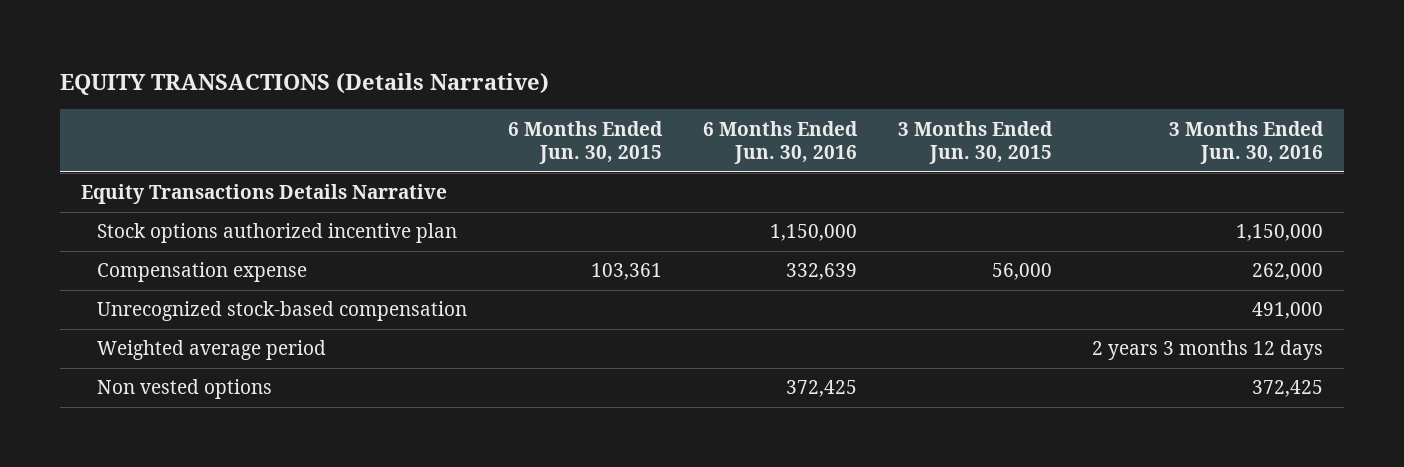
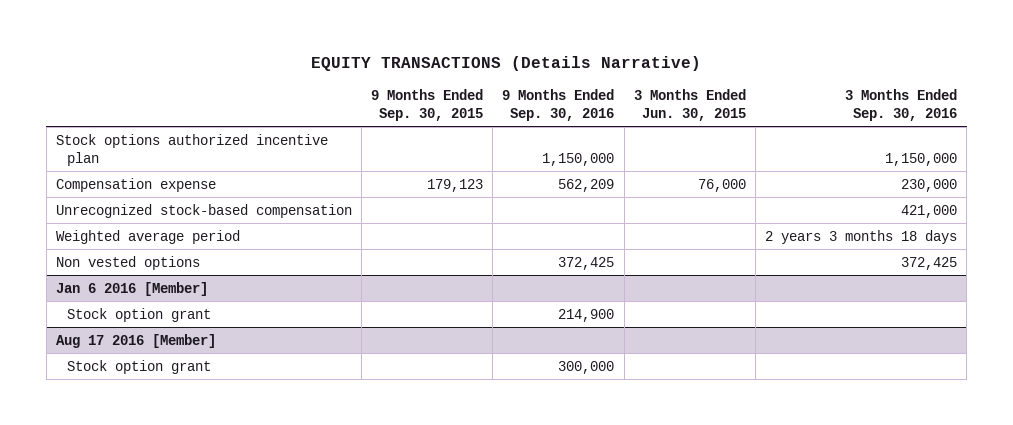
- | 6 Months Ended Jun. 30, 2015 | 6 Months Ended Jun. 30, 2016 | 3 Months Ended Jun. 30, 2015 | 3 Months Ended Jun. 30, 2016
+ | 9 Months Ended Sep. 30, 2015 | 9 Months Ended Sep. 30, 2016 | 3 Months Ended Jun. 30, 2015 | 3 Months Ended Sep. 30, 2016
- Equity Transactions Details Narrative
- Compensation expense | 103,361 | 332,639 | 56,000 | 262,000
+ Compensation expense | 179,123 | 562,209 | 76,000 | 230,000
+ Jan 6 2016 [Member]
+ Stock option grant | | 214,900 | |
+ Aug 17 2016 [Member]
+ Stock option grant | | 300,000 | |

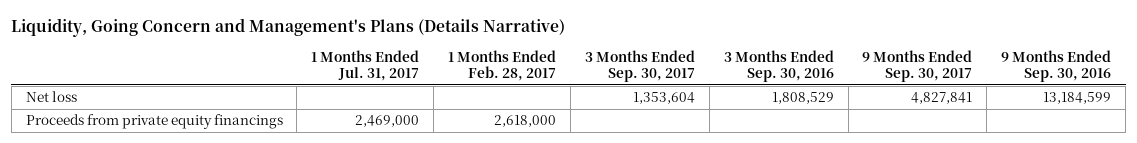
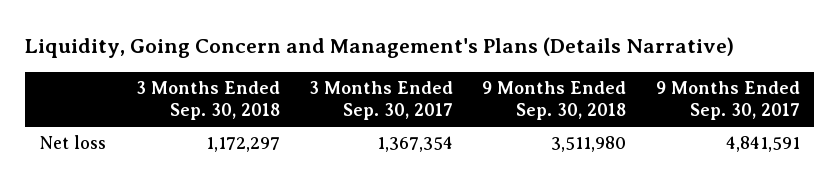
- | 1 Months Ended Jul. 31, 2017 | 1 Months Ended Feb. 28, 2017 | 3 Months Ended Sep. 30, 2017 | 3 Months Ended Sep. 30, 2016 | 9 Months Ended Sep. 30, 2017 | 9 Months Ended Sep. 30, 2016
+ | 3 Months Ended Sep. 30, 2018 | 3 Months Ended Sep. 30, 2017 | 9 Months Ended Sep. 30, 2018 | 9 Months Ended Sep. 30, 2017
- Net loss | | | 1,353,604 | 1,808,529 | 4,827,841 | 13,184,599
- Proceeds from private equity financings | 2,469,000 | 2,618,000 | | | |
+ Net loss | 1,172,297 | 1,367,354 | 3,511,980 | 4,841,591

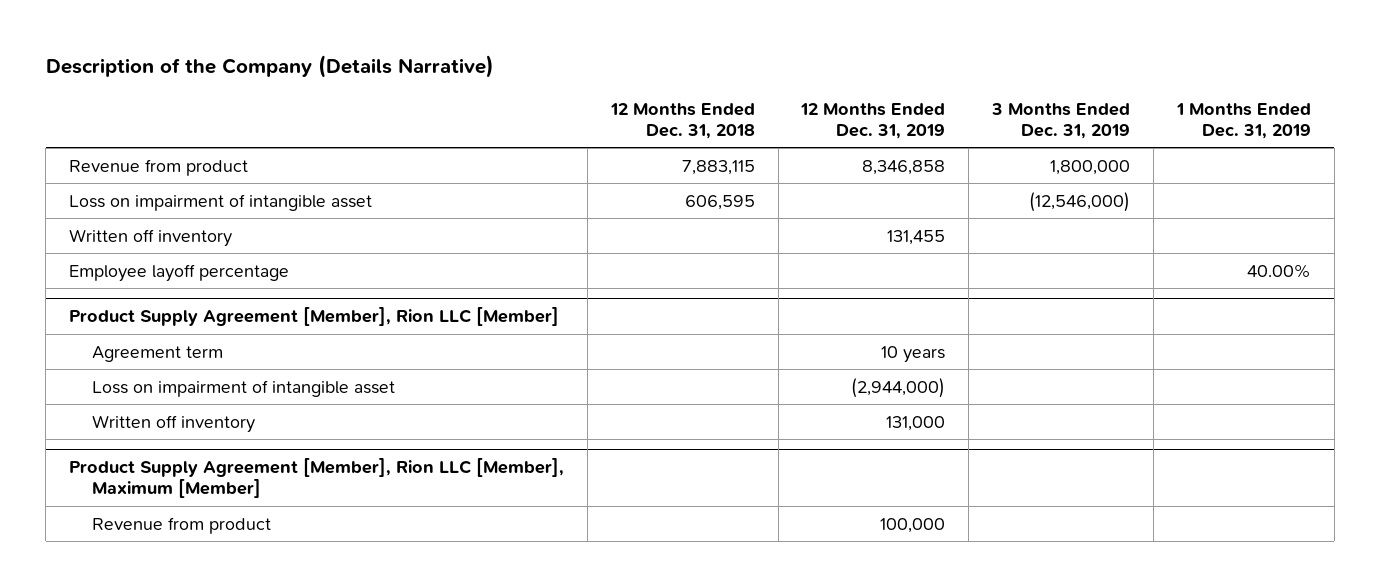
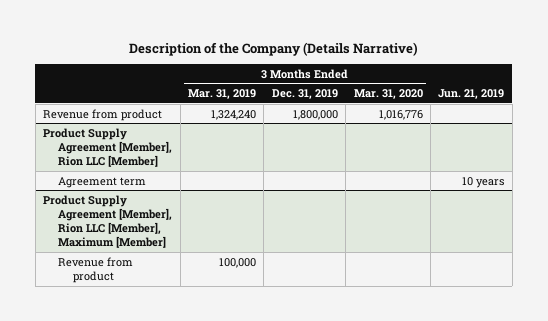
- | 12 Months Ended Dec. 31, 2018 | 12 Months Ended Dec. 31, 2019 | 3 Months Ended Dec. 31, 2019 | 1 Months Ended Dec. 31, 2019
+ | 3 Months Ended Mar. 31, 2019 | 3 Months Ended Dec. 31, 2019 | 3 Months Ended Mar. 31, 2020 | Jun. 21, 2019
- Loss on impairment of intangible asset | 606,595 | | (12,546,000) |
- Written off inventory | | 131,455 | |
- Employee layoff percentage | | | | 40.00%
@ Product Supply Agreement [Member], Rion LLC [Member]
- Loss on impairment of intangible asset | | (2,944,000) | |
- Written off inventory | | 131,000 | |

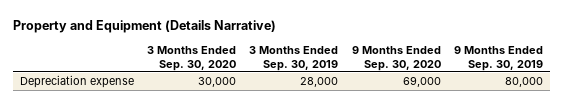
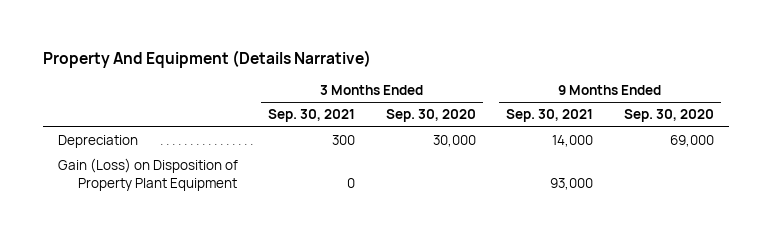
- Property and Equipment (Details Narrative)
+ Property And Equipment (Details Narrative)
- | 3 Months Ended Sep. 30, 2020 | 3 Months Ended Sep. 30, 2019 | 9 Months Ended Sep. 30, 2020 | 9 Months Ended Sep. 30, 2019
+ | 3 Months Ended Sep. 30, 2021 | 3 Months Ended Sep. 30, 2020 | 9 Months Ended Sep. 30, 2021 | 9 Months Ended Sep. 30, 2020
- Depreciation expense | 30,000 | 28,000 | 69,000 | 80,000
+ Depreciation | 300 | 30,000 | 14,000 | 69,000
+ Gain (Loss) on Disposition of Property Plant Equipment | 0 | | 93,000 |

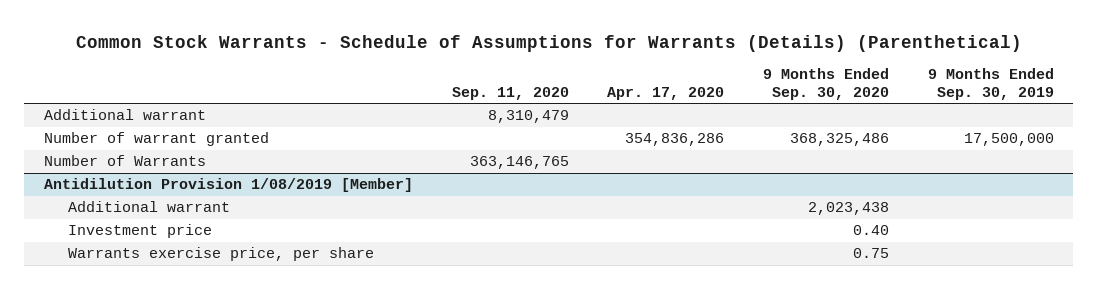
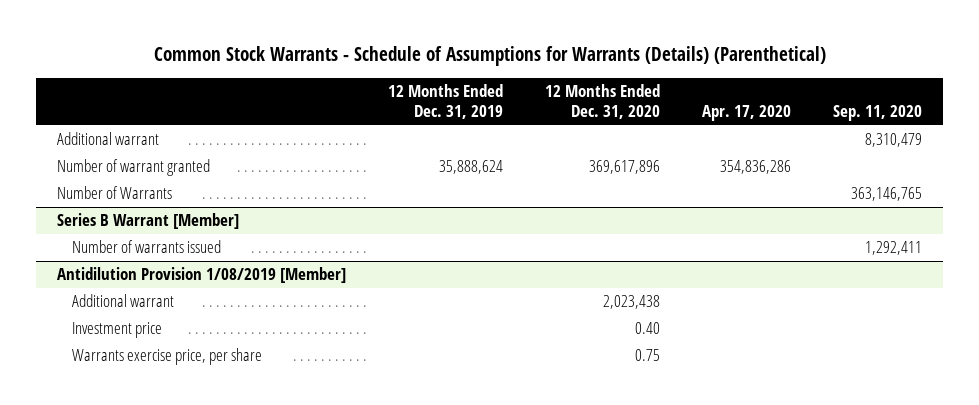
- | Sep. 11, 2020 | Apr. 17, 2020 | 9 Months Ended Sep. 30, 2020 | 9 Months Ended Sep. 30, 2019
+ | 12 Months Ended Dec. 31, 2019 | 12 Months Ended Dec. 31, 2020 | Apr. 17, 2020 | Sep. 11, 2020
+ Series B Warrant [Member]
+ Number of warrants issued | | | | 1,292,411

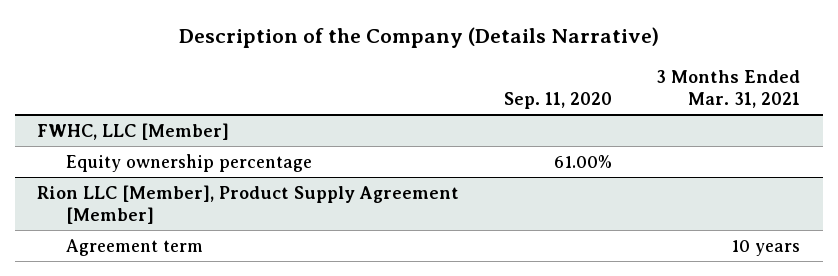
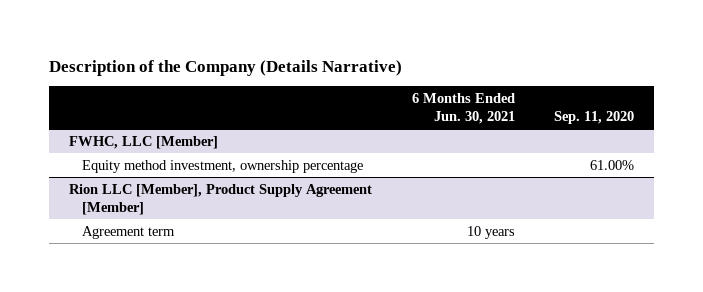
- | Sep. 11, 2020 | 3 Months Ended Mar. 31, 2021
+ | 6 Months Ended Jun. 30, 2021 | Sep. 11, 2020
@ FWHC, LLC [Member]
- Equity ownership percentage | 61.00% |
+ Equity method investment, ownership percentage | | 61.00%

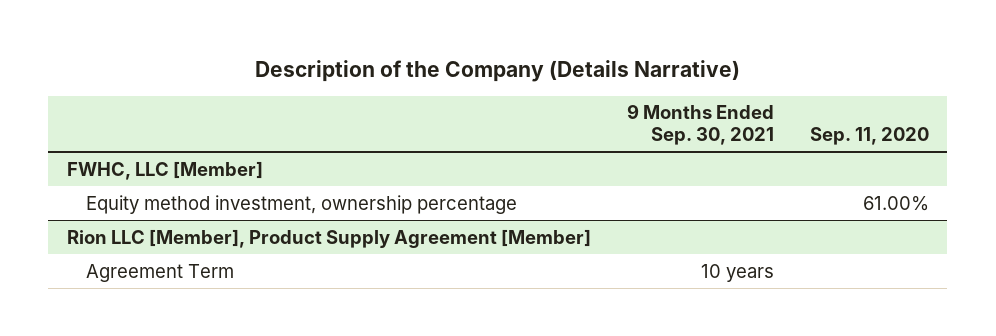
- | 6 Months Ended Jun. 30, 2021 | Sep. 11, 2020
+ | 9 Months Ended Sep. 30, 2021 | Sep. 11, 2020
@ Rion LLC [Member], Product Supply Agreement [Member]
- Agreement term | 10 years |
+ Agreement Term | 10 years |

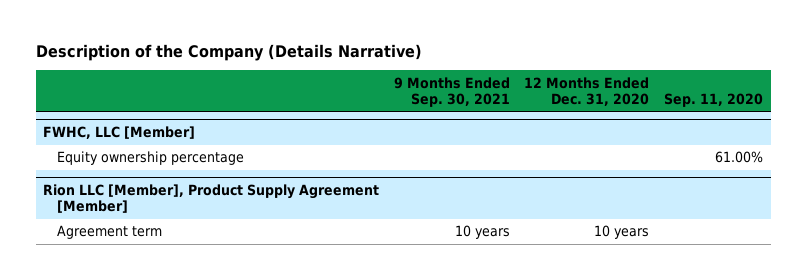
- | 9 Months Ended Sep. 30, 2021 | Sep. 11, 2020
+ | 9 Months Ended Sep. 30, 2021 | 12 Months Ended Dec. 31, 2020 | Sep. 11, 2020
@ FWHC, LLC [Member]
- Equity method investment, ownership percentage | | 61.00%
+ Equity ownership percentage | | | 61.00%
@ Rion LLC [Member], Product Supply Agreement [Member]
- Agreement Term | 10 years |
+ Agreement term | 10 years | 10 years |

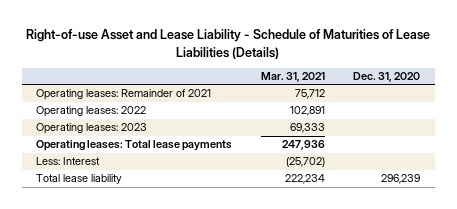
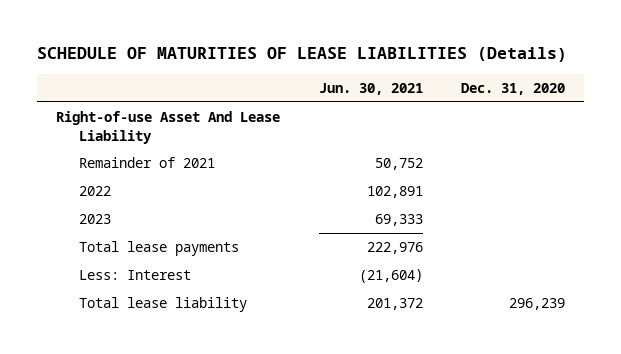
- Right-of-use Asset and Lease Liability - Schedule of Maturities of Lease Liabilities (Details)
+ SCHEDULE OF MATURITIES OF LEASE LIABILITIES (Details)
- | Mar. 31, 2021 | Dec. 31, 2020
+ | Jun. 30, 2021 | Dec. 31, 2020
- Operating leases: Remainder of 2021 | 75,712 |
- Operating leases: 2022 | 102,891 |
- Operating leases: 2023 | 69,333 |
- Operating leases: Total lease payments | 247,936 |
+ Right-of-use Asset And Lease Liability
+ Remainder of 2021 | 50,752 |
+ 2022 | 102,891 |
+ 2023 | 69,333 |
+ Total lease payments | 222,976 |

